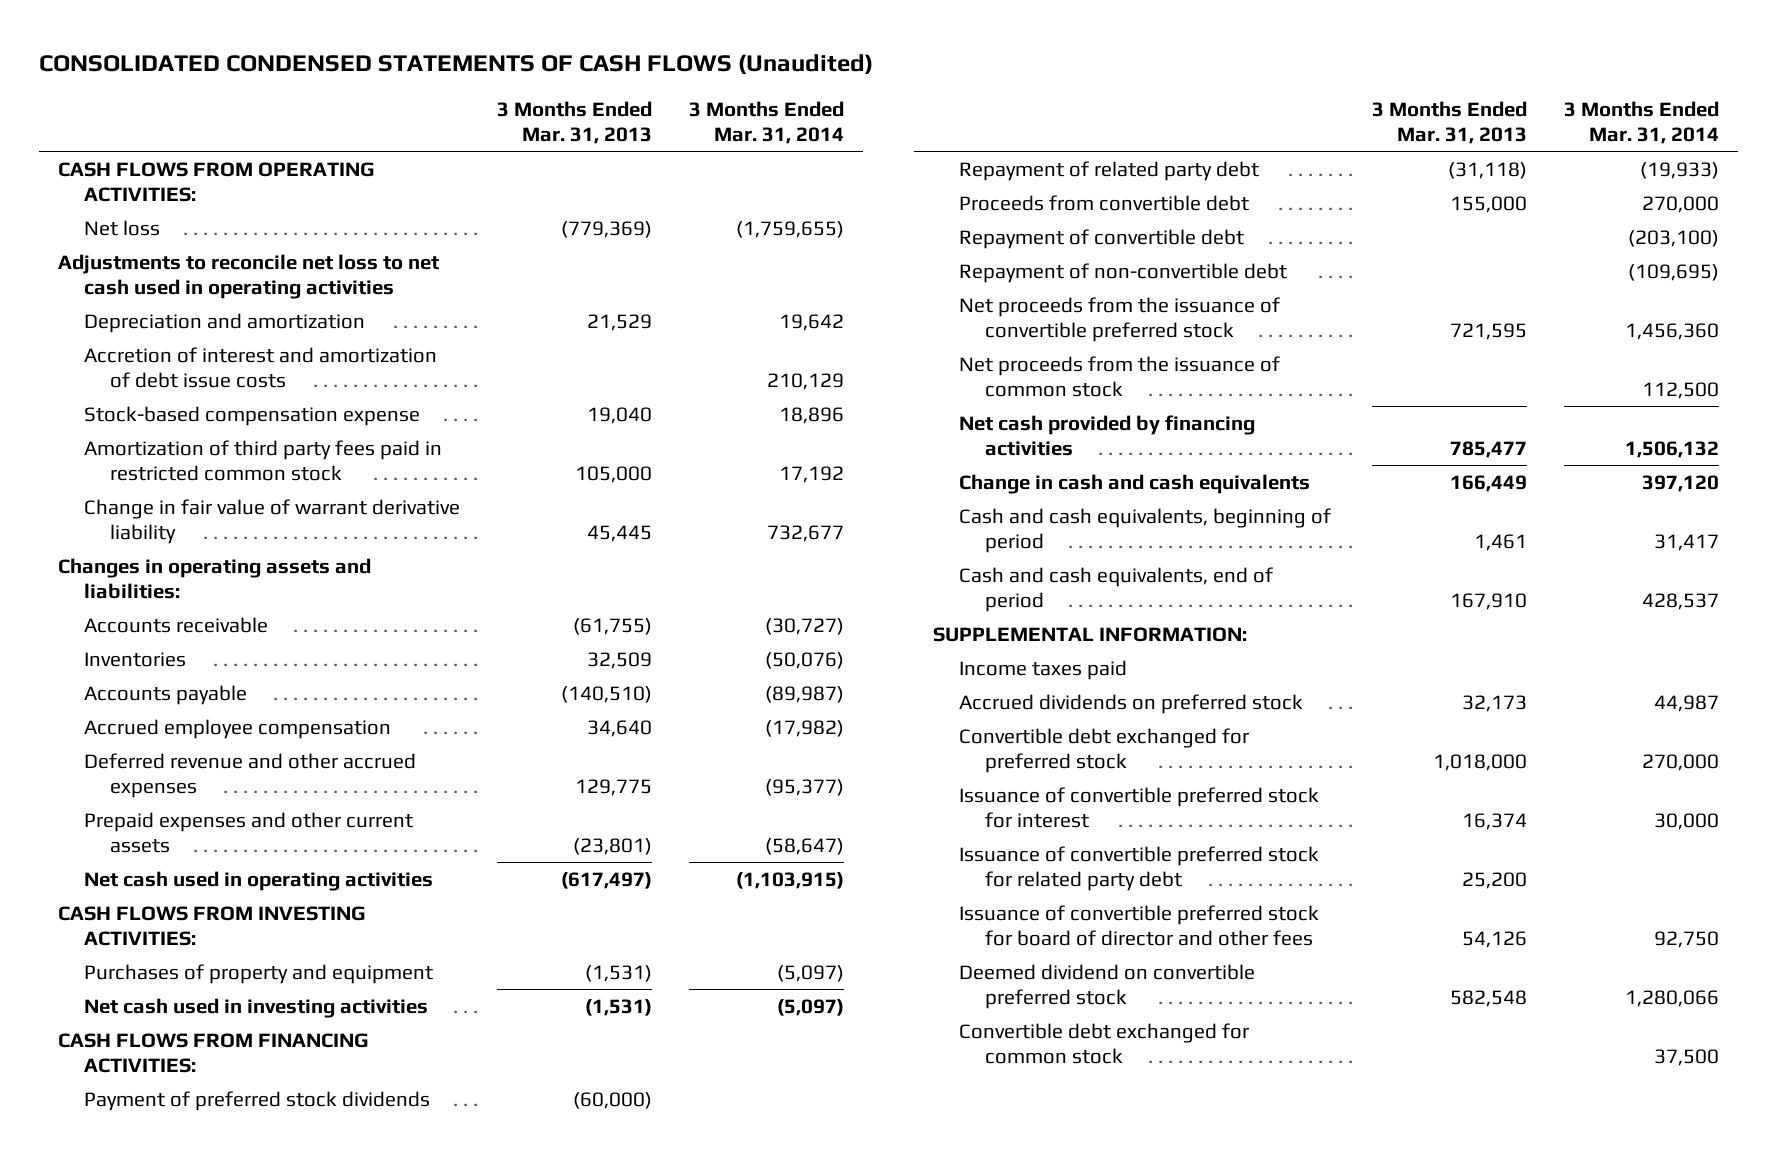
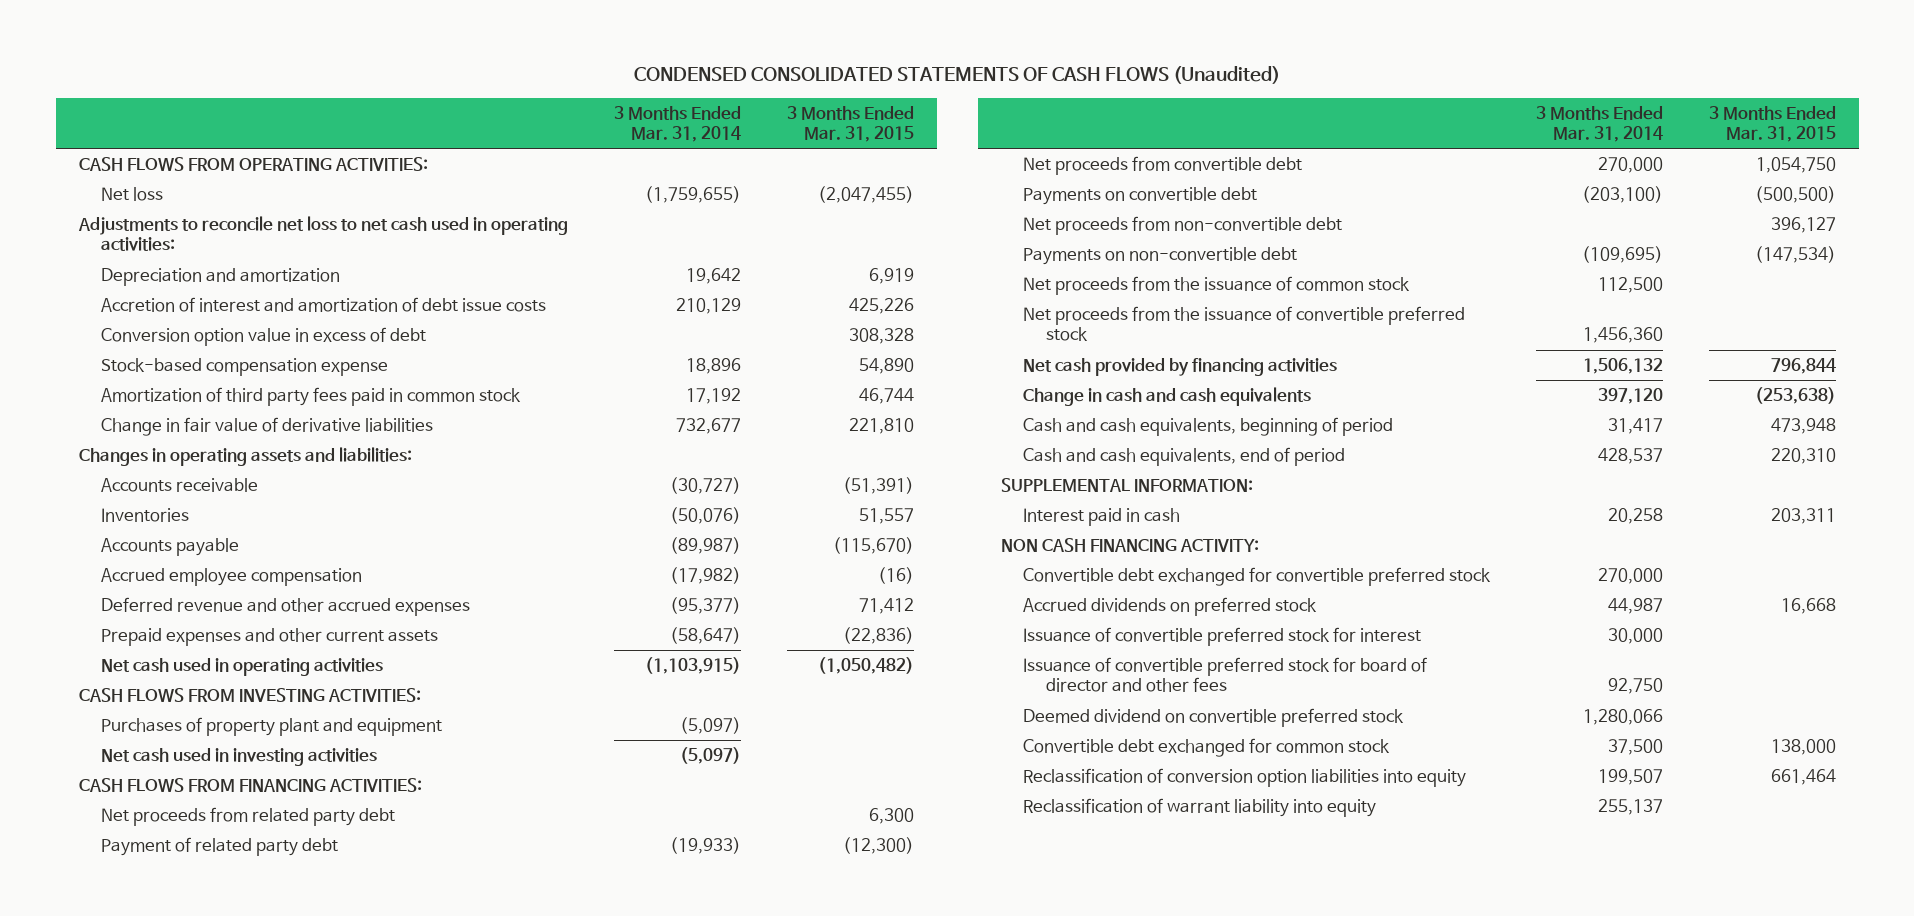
- CONSOLIDATED CONDENSED STATEMENTS OF CASH FLOWS (Unaudited)
+ CONDENSED CONSOLIDATED STATEMENTS OF CASH FLOWS (Unaudited)
- | 3 Months Ended Mar. 31, 2013 | 3 Months Ended Mar. 31, 2014
+ | 3 Months Ended Mar. 31, 2014 | 3 Months Ended Mar. 31, 2015
- Adjustments to reconcile net loss to net cash used in operating activities
+ Adjustments to reconcile net loss to net cash used in operating activities:
+ Conversion option value in excess of debt | | 308,328
- Amortization of third party fees paid in restricted common stock | 105,000 | 17,192
- Change in fair value of warrant derivative liability | 45,445 | 732,677
+ Amortization of third party fees paid in common stock | 17,192 | 46,744
+ Change in fair value of derivative liabilities | 732,677 | 221,810
- Purchases of property and equipment | (1,531) | (5,097)
+ Purchases of property plant and equipment | (5,097) |
- Payment of preferred stock dividends | (60,000) |
- Repayment of related party debt | (31,118) | (19,933)
- Proceeds from convertible debt | 155,000 | 270,000
- Repayment of convertible debt | | (203,100)
- Repayment of non-convertible debt | | (109,695)
+ Net proceeds from related party debt | | 6,300
+ Payment of related party debt | (19,933) | (12,300)
+ Net proceeds from convertible debt | 270,000 | 1,054,750
+ Payments on convertible debt | (203,100) | (500,500)
+ Net proceeds from non-convertible debt | | 396,127
+ Payments on non-convertible debt | (109,695) | (147,534)
moved down: Net proceeds from the issuance of convertible preferred stock | 1,456,360 |
- Income taxes paid
+ Interest paid in cash | 20,258 | 203,311
+ NON CASH FINANCING ACTIVITY:
+ Convertible debt exchanged for convertible preferred stock | 270,000 |
- Convertible debt exchanged for preferred stock | 1,018,000 | 270,000
- Issuance of convertible preferred stock for related party debt | 25,200 |
+ Reclassification of conversion option liabilities into equity | 199,507 | 661,464
+ Reclassification of warrant liability into equity | 255,137 |

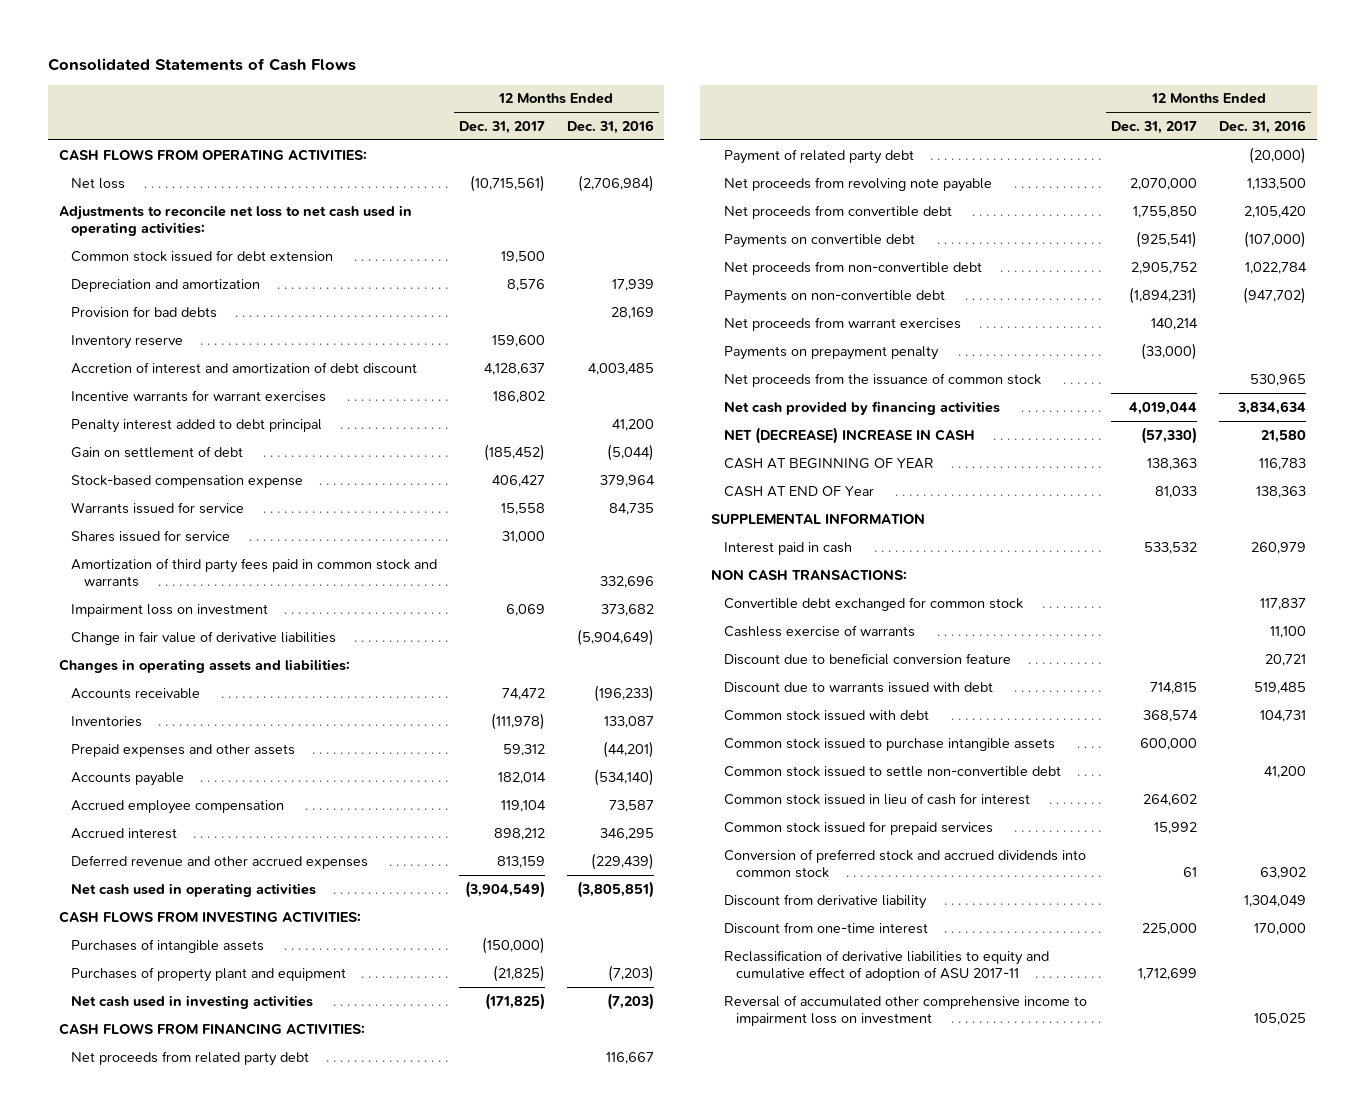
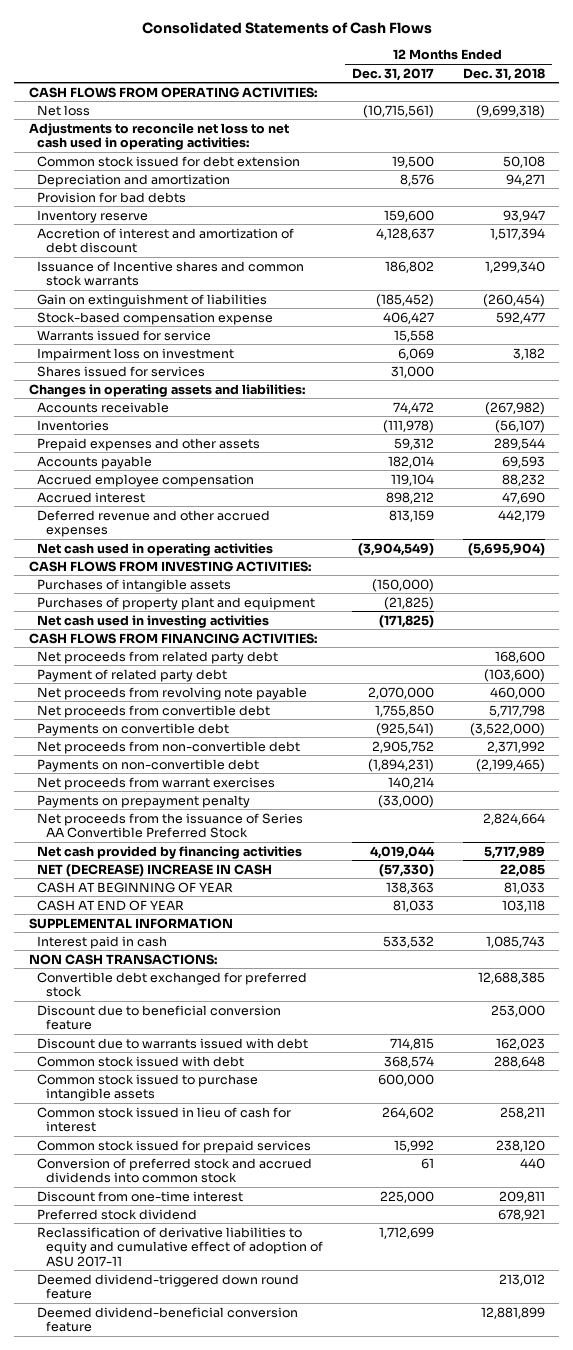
- | 12 Months Ended Dec. 31, 2017 | 12 Months Ended Dec. 31, 2016
+ | 12 Months Ended Dec. 31, 2017 | 12 Months Ended Dec. 31, 2018
- Incentive warrants for warrant exercises | 186,802 |
- Penalty interest added to debt principal | | 41,200
- Gain on settlement of debt | (185,452) | (5,044)
+ Issuance of Incentive shares and common stock warrants | 186,802 | 1,299,340
+ Gain on extinguishment of liabilities | (185,452) | (260,454)
- Shares issued for service | 31,000 |
- Amortization of third party fees paid in common stock and warrants | | 332,696
- Change in fair value of derivative liabilities | | (5,904,649)
+ Shares issued for services | 31,000 |
- Net proceeds from the issuance of common stock | | 530,965
+ Net proceeds from the issuance of Series AA Convertible Preferred Stock | | 2,824,664
- CASH AT END OF Year | 81,033 | 138,363
+ CASH AT END OF YEAR | 81,033 | 103,118
- Convertible debt exchanged for common stock | | 117,837
- Cashless exercise of warrants | | 11,100
+ Convertible debt exchanged for preferred stock | | 12,688,385
- Common stock issued to settle non-convertible debt | | 41,200
- Discount from derivative liability | | 1,304,049
+ Preferred stock dividend | | 678,921
- Reversal of accumulated other comprehensive income to impairment loss on investment | | 105,025
+ Deemed dividend-triggered down round feature | | 213,012
+ Deemed dividend-beneficial conversion feature | | 12,881,899

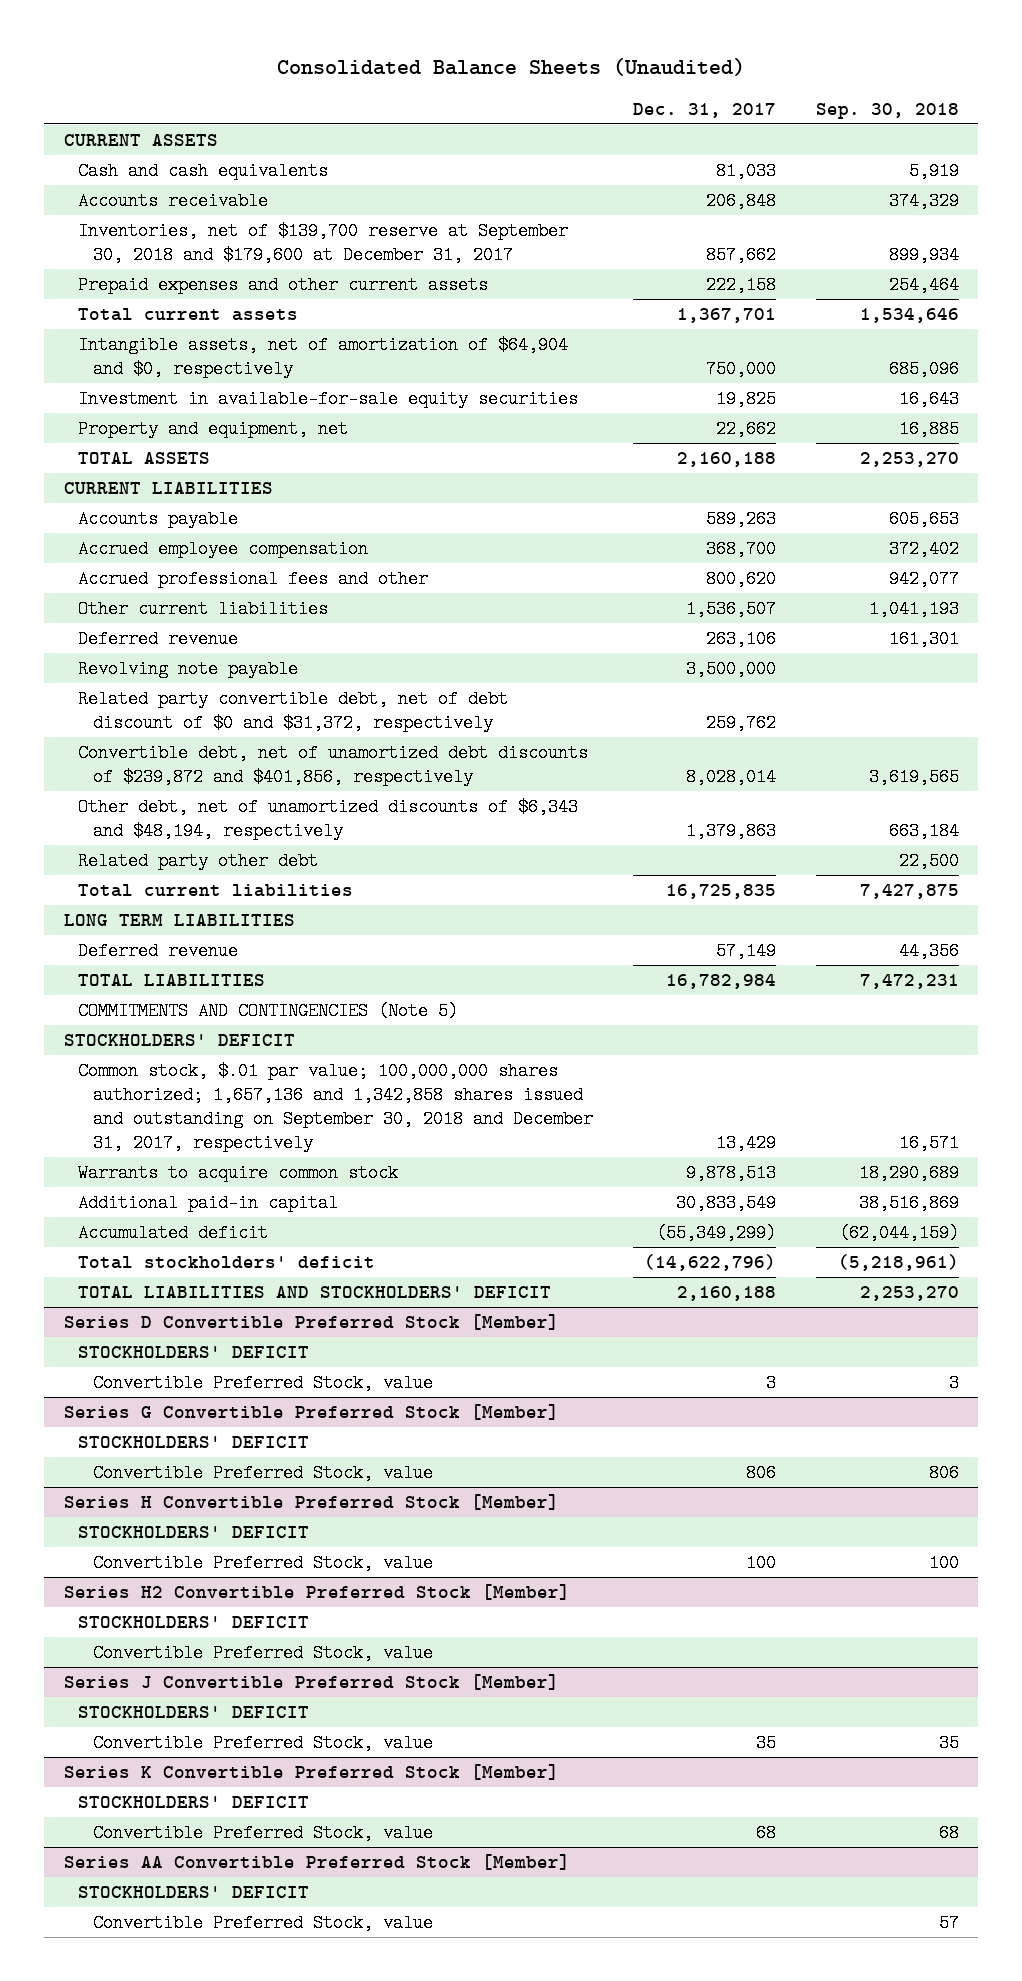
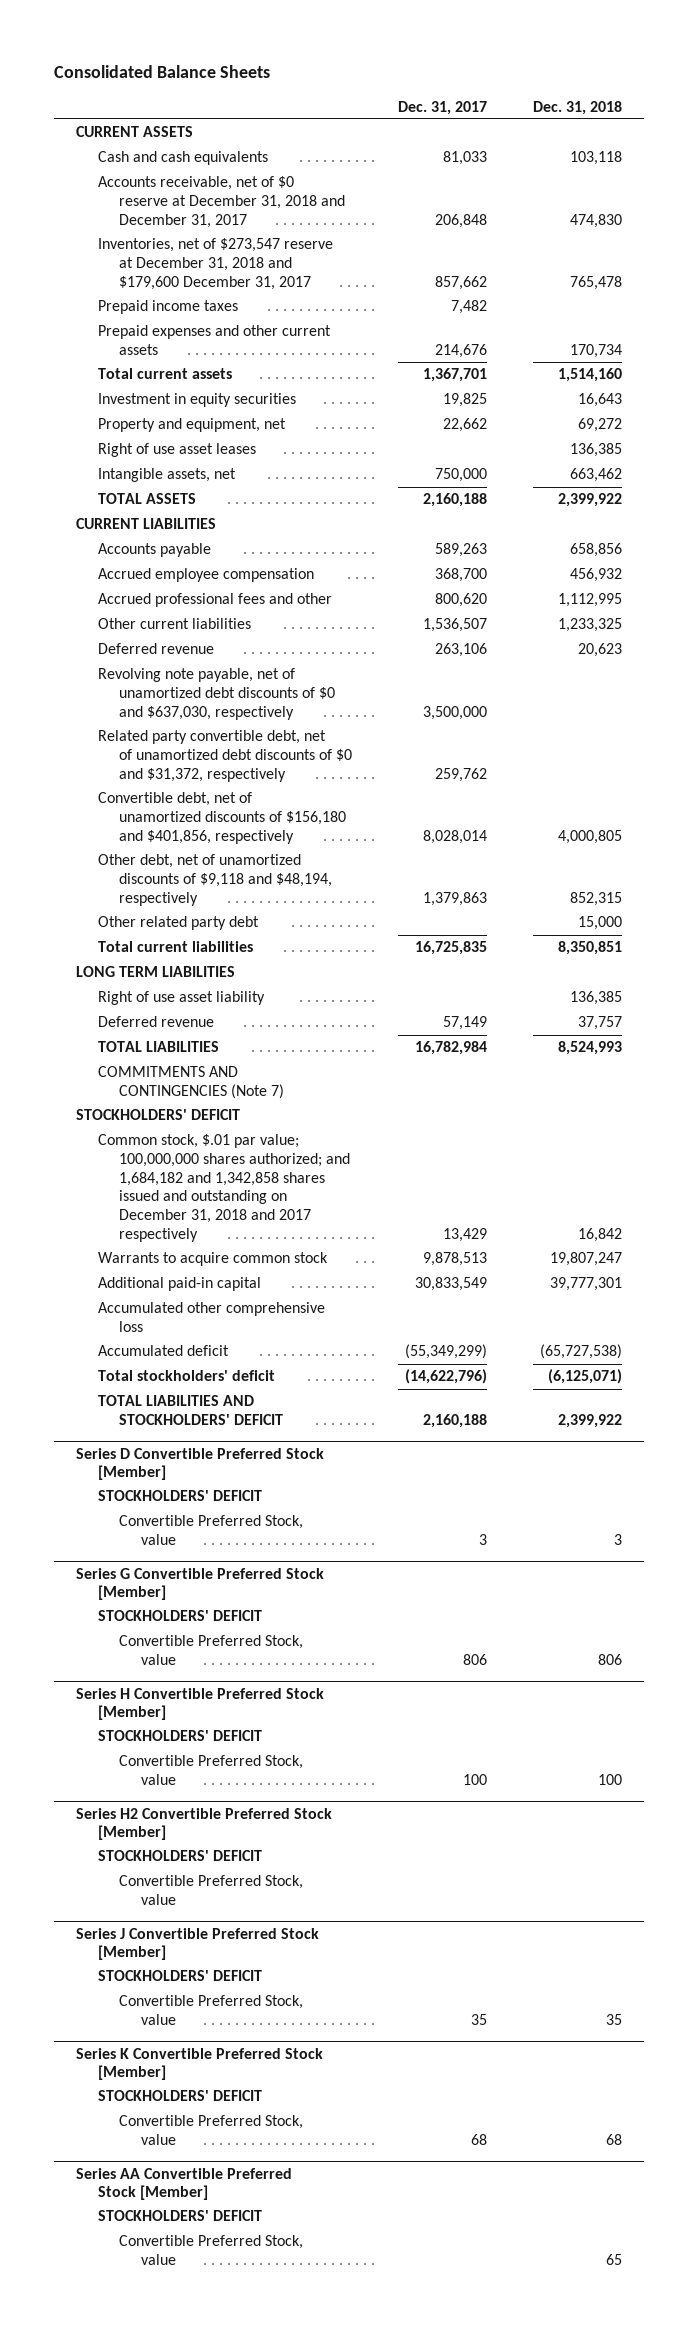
- Consolidated Balance Sheets (Unaudited)
+ Consolidated Balance Sheets
- | Dec. 31, 2017 | Sep. 30, 2018
+ | Dec. 31, 2017 | Dec. 31, 2018
- Accounts receivable | 206,848 | 374,329
- Inventories, net of $139,700 reserve at September 30, 2018 and $179,600 at December 31, 2017 | 857,662 | 899,934
- Prepaid expenses and other current assets | 222,158 | 254,464
+ Accounts receivable, net of $0 reserve at December 31, 2018 and December 31, 2017 | 206,848 | 474,830
+ Inventories, net of $273,547 reserve at December 31, 2018 and $179,600 December 31, 2017 | 857,662 | 765,478
+ Prepaid income taxes | 7,482 |
+ Prepaid expenses and other current assets | 214,676 | 170,734
- Intangible assets, net of amortization of $64,904 and $0, respectively | 750,000 | 685,096
- Investment in available-for-sale equity securities | 19,825 | 16,643
+ Investment in equity securities | 19,825 | 16,643
+ Right of use asset leases | | 136,385
+ Intangible assets, net | 750,000 | 663,462
- Revolving note payable | 3,500,000 |
- Related party convertible debt, net of debt discount of $0 and $31,372, respectively | 259,762 |
- Convertible debt, net of unamortized debt discounts of $239,872 and $401,856, respectively | 8,028,014 | 3,619,565
- Other debt, net of unamortized discounts of $6,343 and $48,194, respectively | 1,379,863 | 663,184
- Related party other debt | | 22,500
+ Revolving note payable, net of unamortized debt discounts of $0 and $637,030, respectively | 3,500,000 |
+ Related party convertible debt, net of unamortized debt discounts of $0 and $31,372, respectively | 259,762 |
+ Convertible debt, net of unamortized discounts of $156,180 and $401,856, respectively | 8,028,014 | 4,000,805
+ Other debt, net of unamortized discounts of $9,118 and $48,194, respectively | 1,379,863 | 852,315
+ Other related party debt | | 15,000
+ Right of use asset liability | | 136,385
- COMMITMENTS AND CONTINGENCIES (Note 5)
+ COMMITMENTS AND CONTINGENCIES (Note 7)
- Common stock, $.01 par value; 100,000,000 shares authorized; 1,657,136 and 1,342,858 shares issued and outstanding on September 30, 2018 and December 31, 2017, respectively | 13,429 | 16,571
+ Common stock, $.01 par value; 100,000,000 shares authorized; and 1,684,182 and 1,342,858 shares issued and outstanding on December 31, 2018 and 2017 respectively | 13,429 | 16,842
+ Accumulated other comprehensive loss

